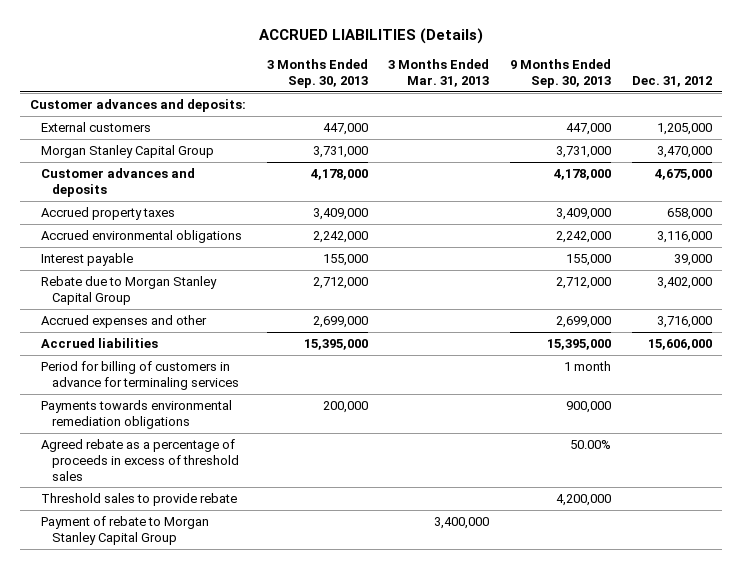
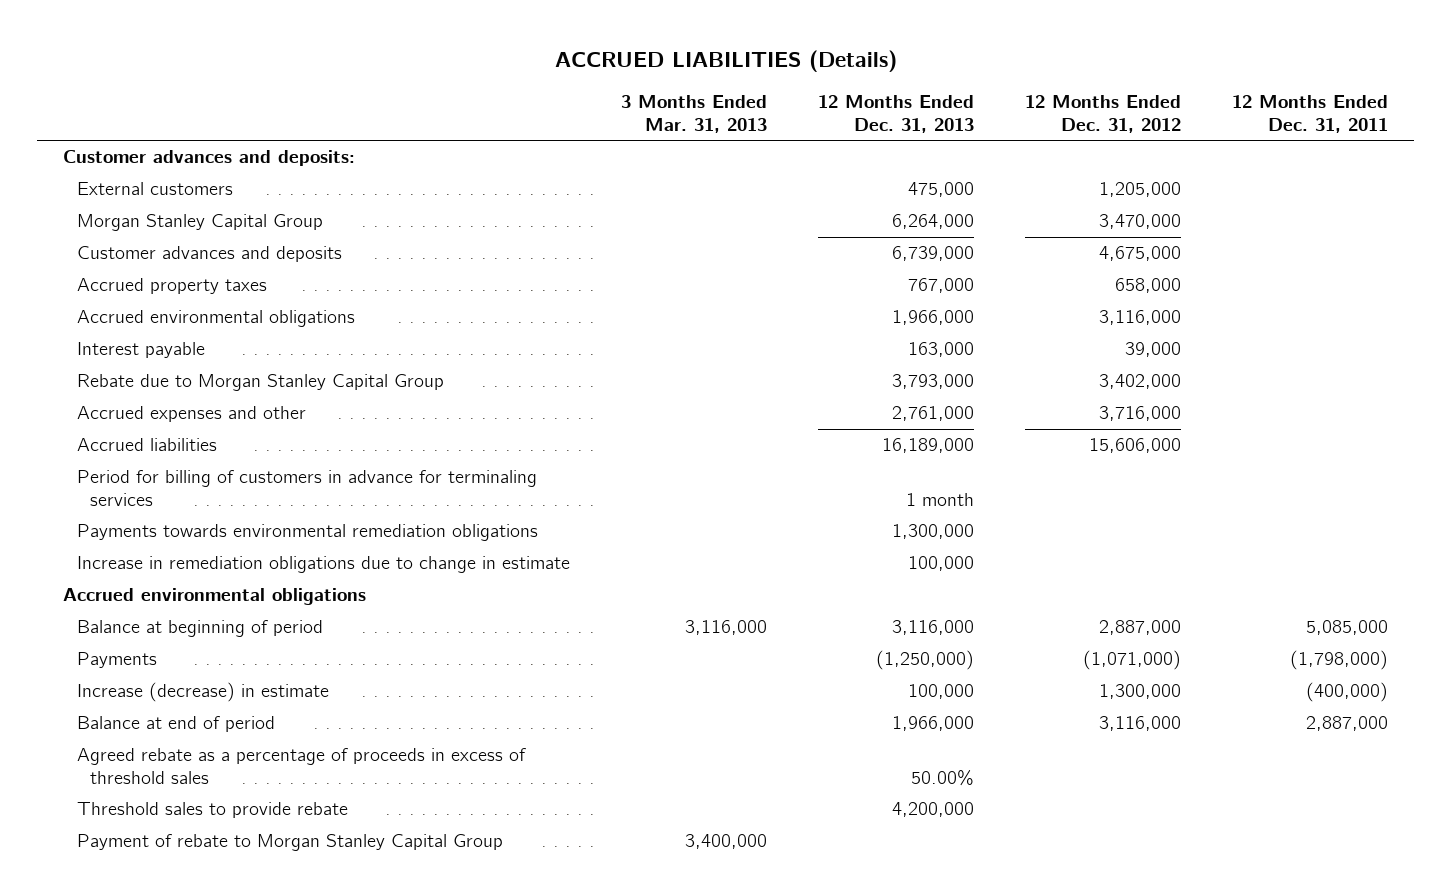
- | 3 Months Ended Sep. 30, 2013 | 3 Months Ended Mar. 31, 2013 | 9 Months Ended Sep. 30, 2013 | Dec. 31, 2012
+ | 3 Months Ended Mar. 31, 2013 | 12 Months Ended Dec. 31, 2013 | 12 Months Ended Dec. 31, 2012 | 12 Months Ended Dec. 31, 2011
+ Increase in remediation obligations due to change in estimate | | 100,000 | |
+ Accrued environmental obligations
+ Balance at beginning of period | 3,116,000 | 3,116,000 | 2,887,000 | 5,085,000
+ Payments | | (1,250,000) | (1,071,000) | (1,798,000)
+ Increase (decrease) in estimate | | 100,000 | 1,300,000 | (400,000)
+ Balance at end of period | | 1,966,000 | 3,116,000 | 2,887,000

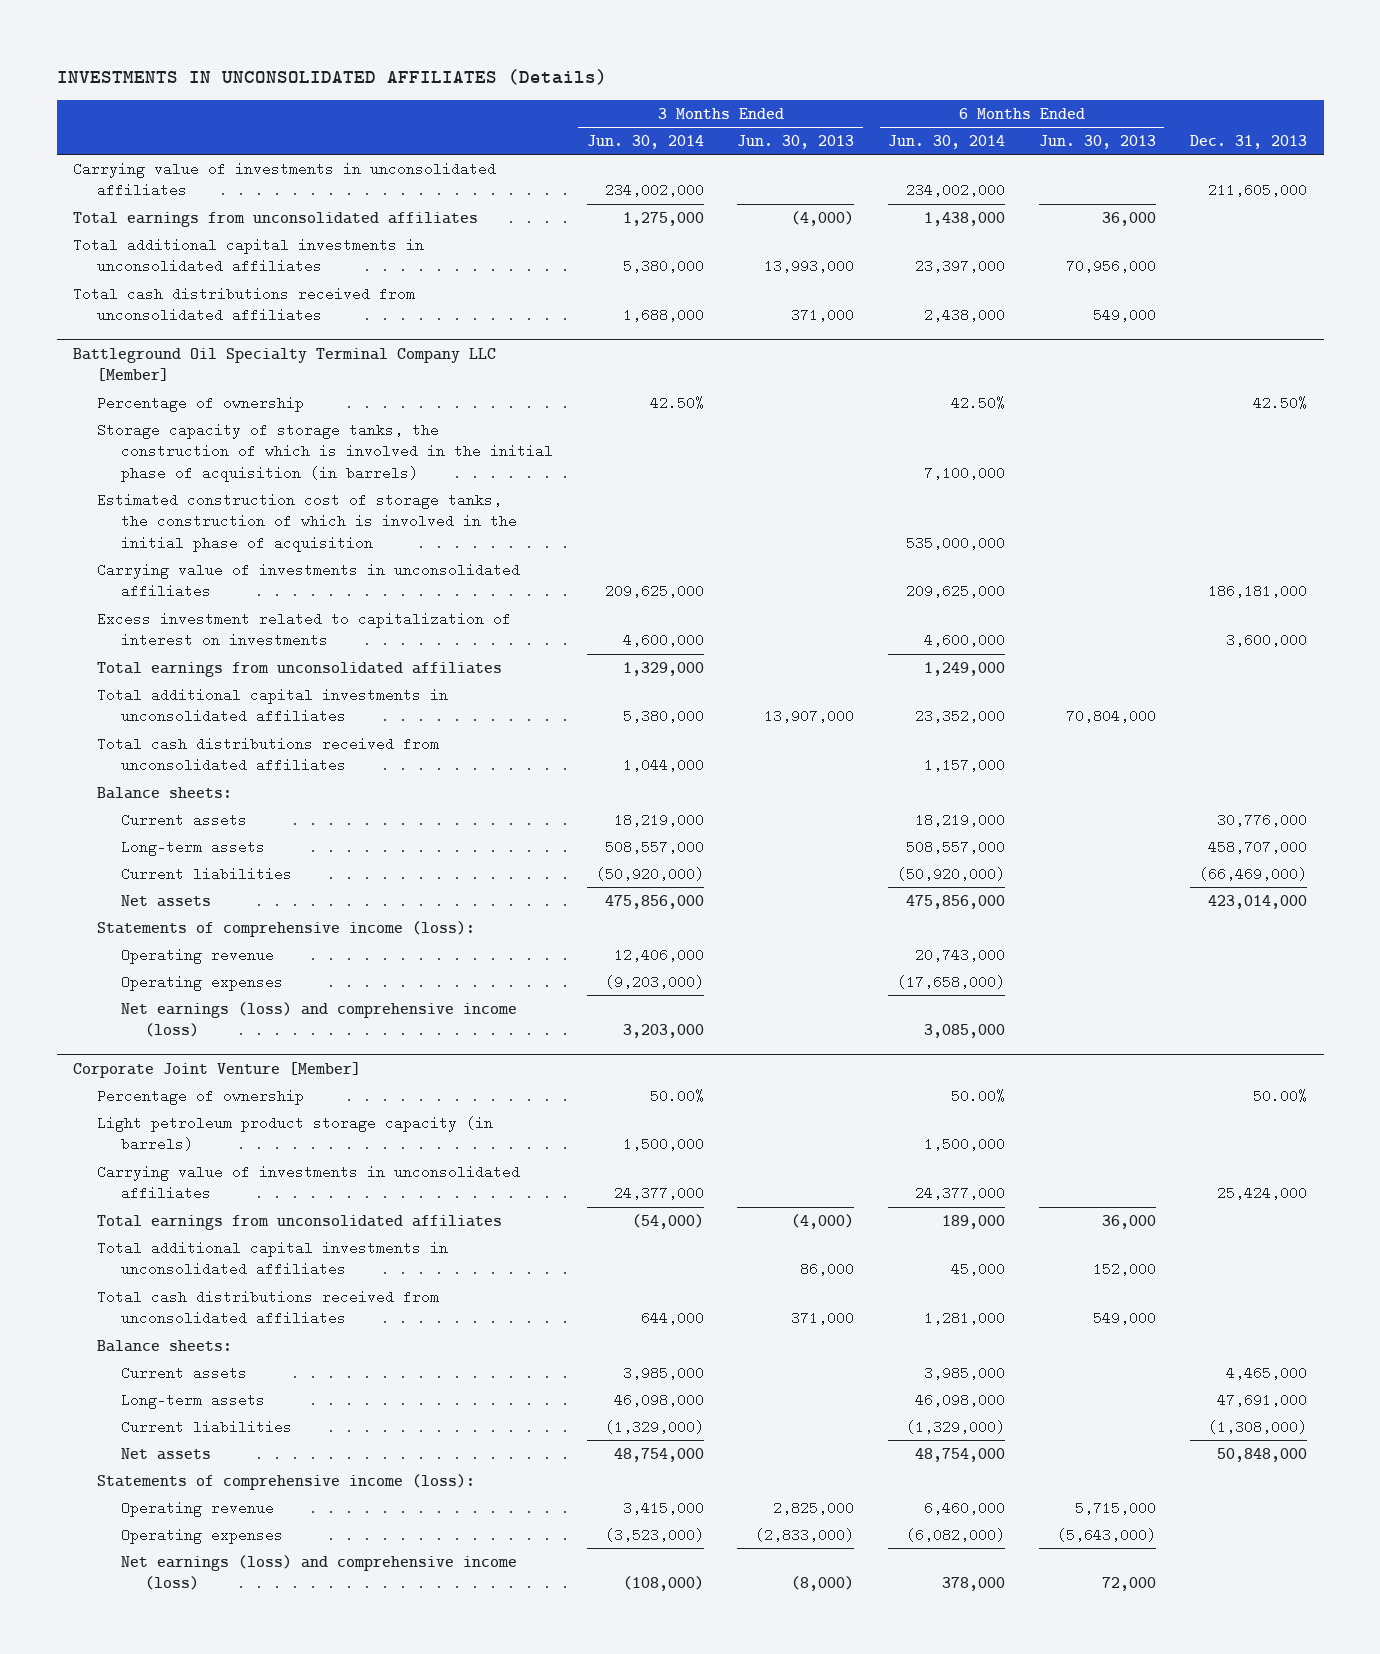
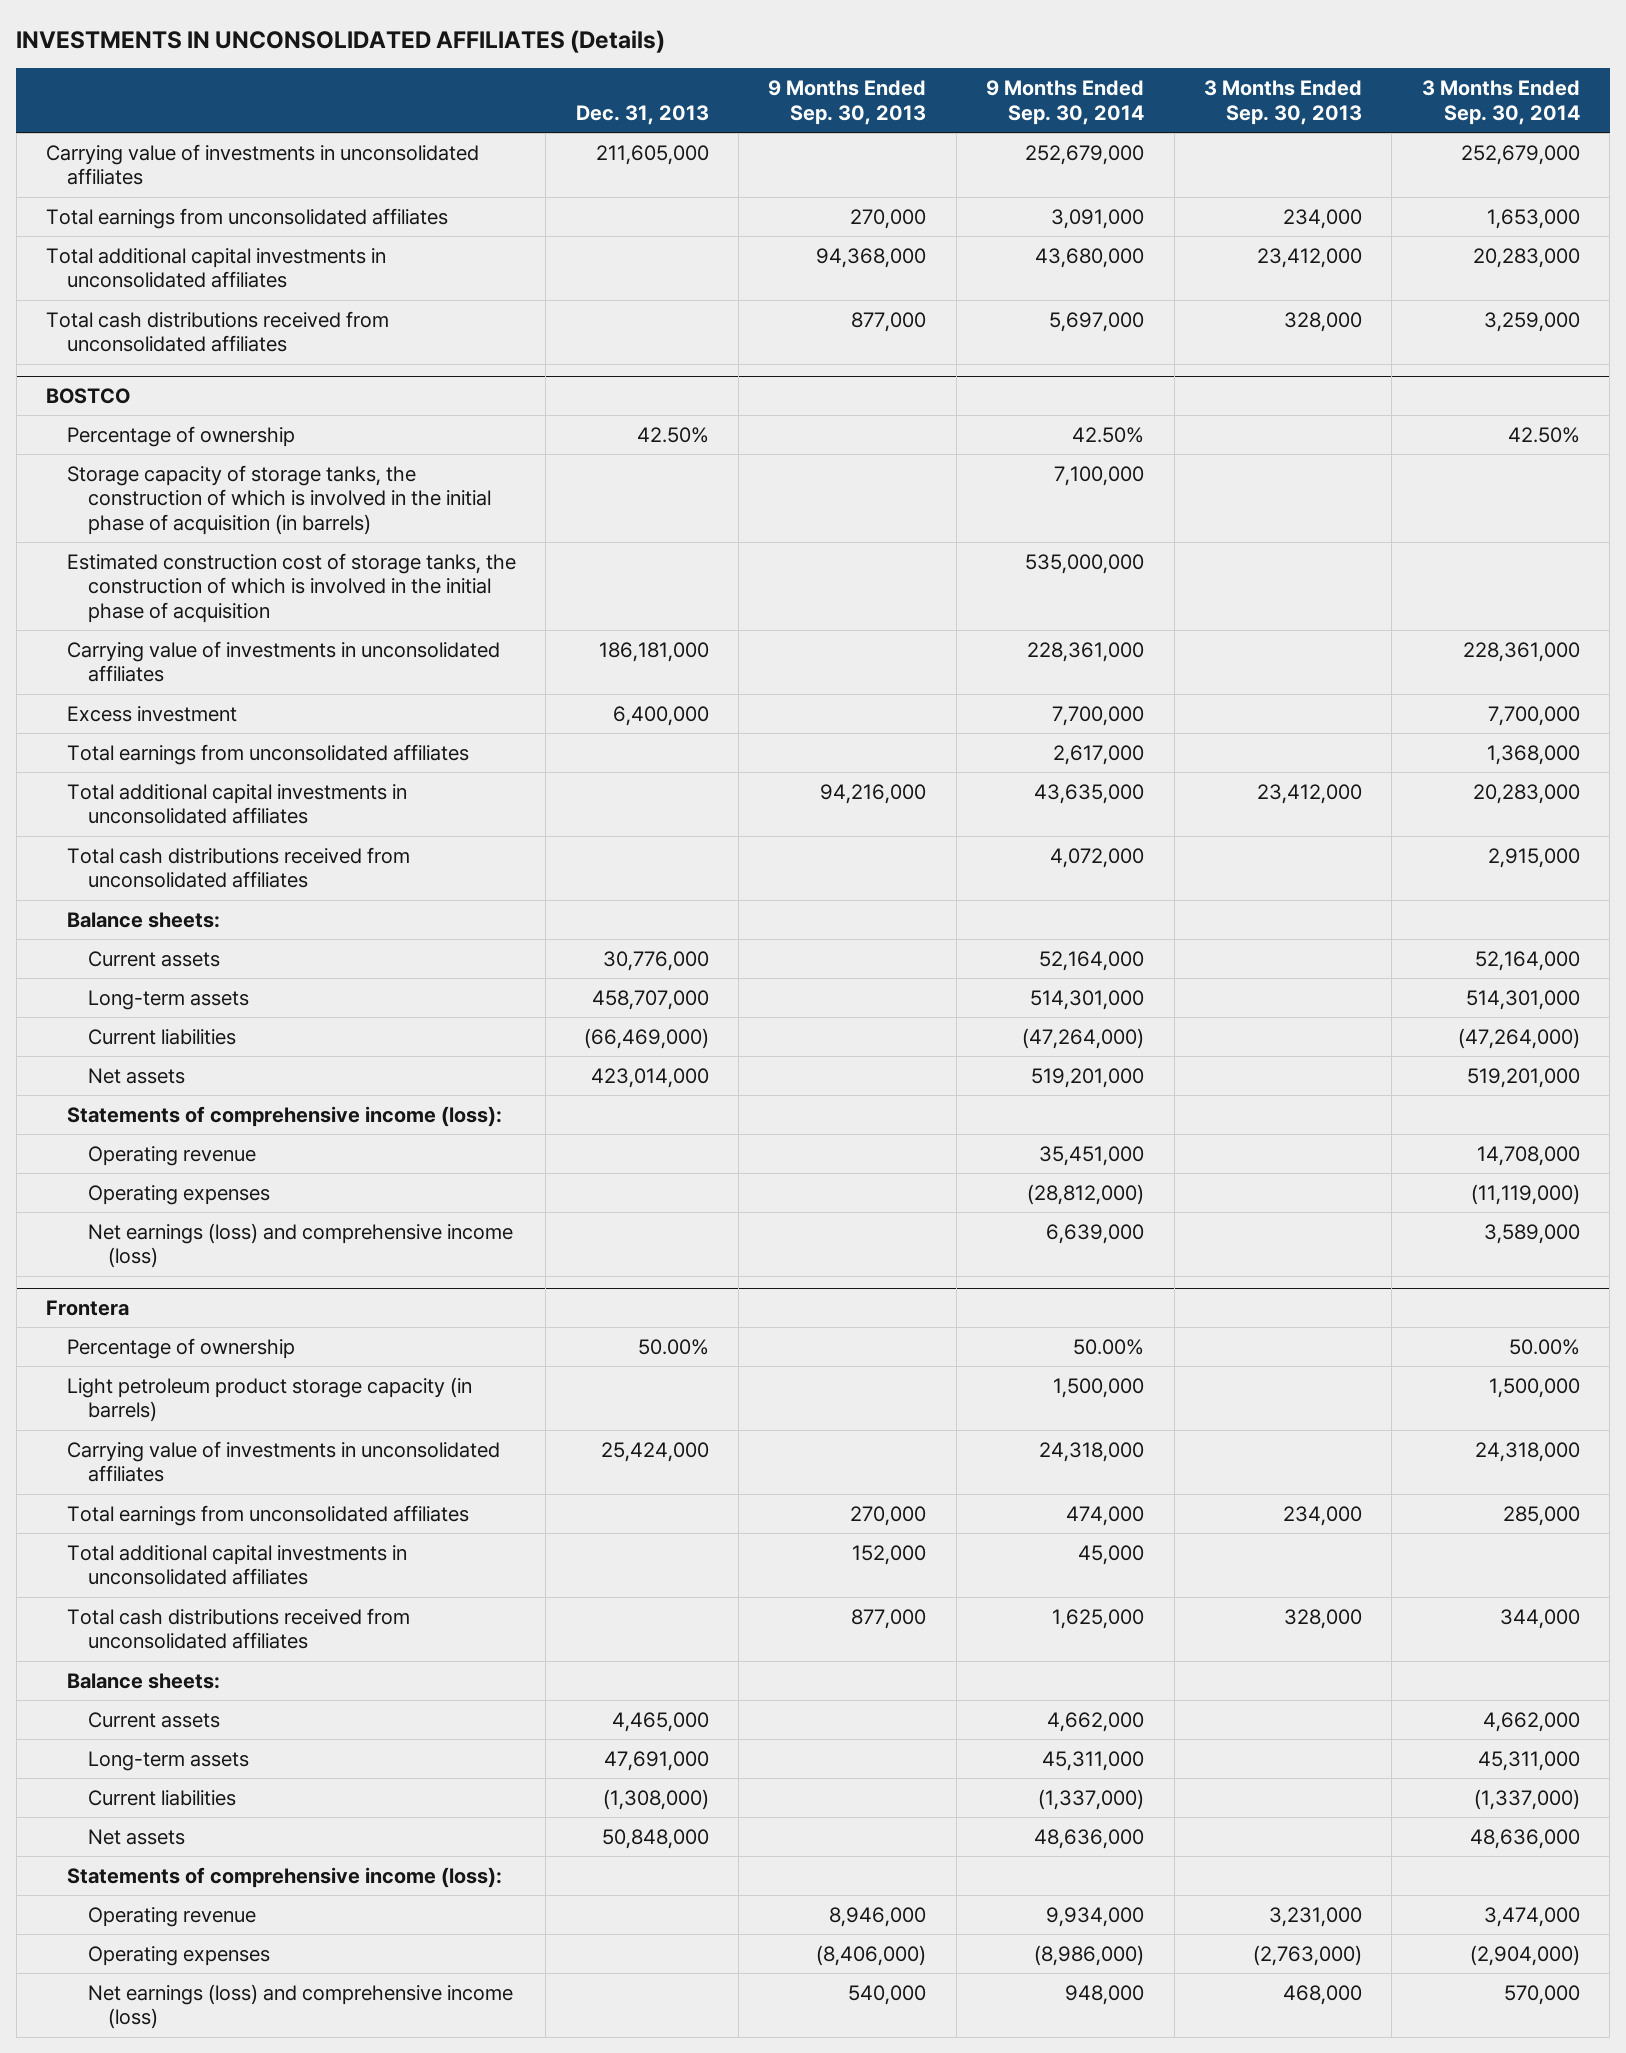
- | 3 Months Ended Jun. 30, 2014 | 3 Months Ended Jun. 30, 2013 | 6 Months Ended Jun. 30, 2014 | 6 Months Ended Jun. 30, 2013 | Dec. 31, 2013
+ | Dec. 31, 2013 | 9 Months Ended Sep. 30, 2013 | 9 Months Ended Sep. 30, 2014 | 3 Months Ended Sep. 30, 2013 | 3 Months Ended Sep. 30, 2014
- Battleground Oil Specialty Terminal Company LLC [Member]
+ BOSTCO
- Excess investment related to capitalization of interest on investments | 4,600,000 | | 4,600,000 | | 3,600,000
+ Excess investment | 6,400,000 | | 7,700,000 | | 7,700,000
- Corporate Joint Venture [Member]
+ Frontera

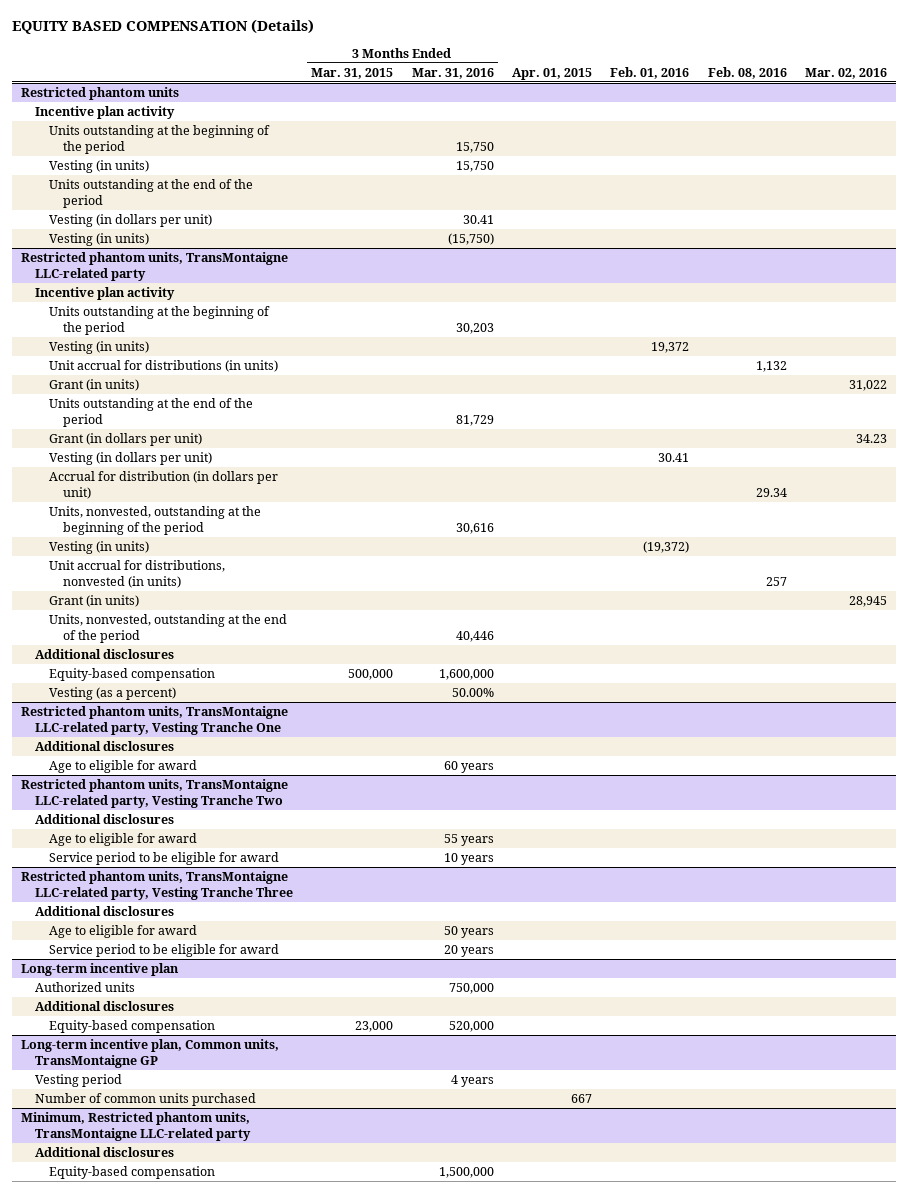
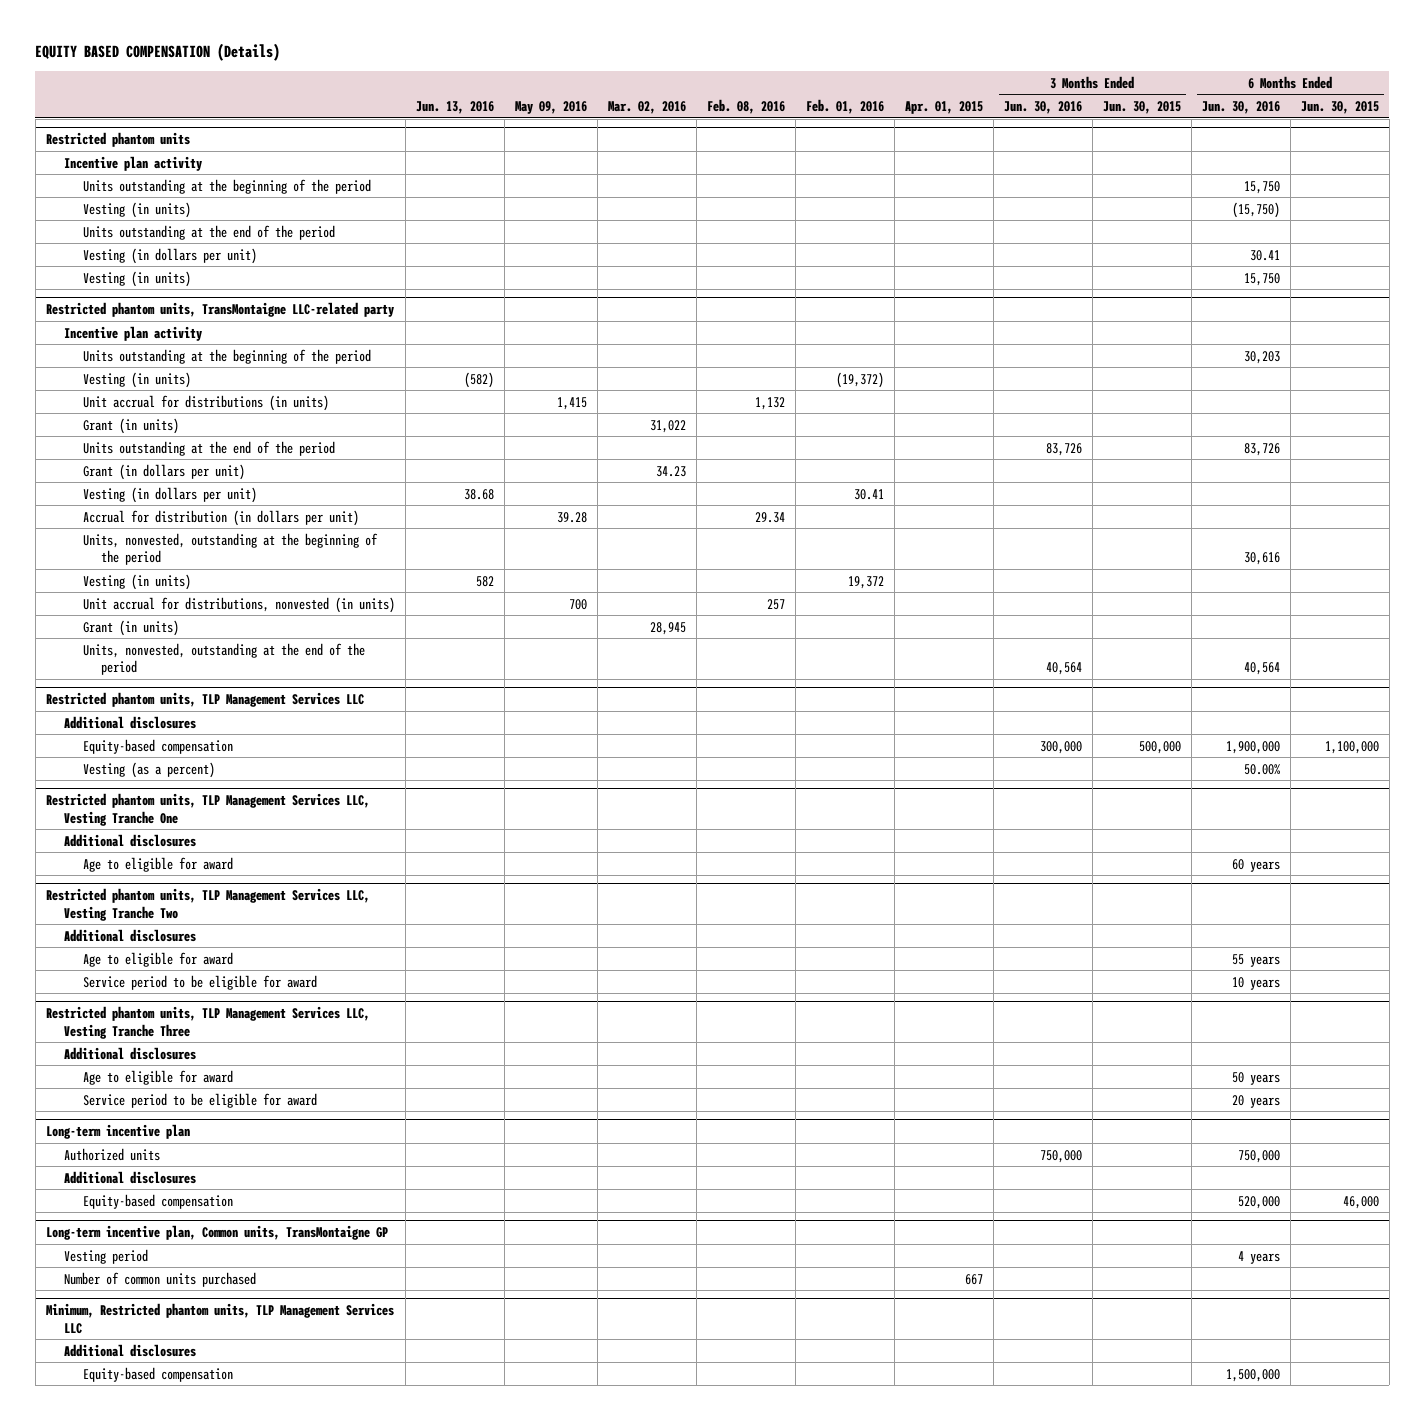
- | 3 Months Ended Mar. 31, 2015 | 3 Months Ended Mar. 31, 2016 | Apr. 01, 2015 | Feb. 01, 2016 | Feb. 08, 2016 | Mar. 02, 2016
+ | Jun. 13, 2016 | May 09, 2016 | Mar. 02, 2016 | Feb. 08, 2016 | Feb. 01, 2016 | Apr. 01, 2015 | 3 Months Ended Jun. 30, 2016 | 3 Months Ended Jun. 30, 2015 | 6 Months Ended Jun. 30, 2016 | 6 Months Ended Jun. 30, 2015
@ Restricted phantom units, TransMontaigne LLC-related party
moved up: Vesting (in units) | (582) | | | | (19,372) | | | | |
moved down: Vesting (in units) | 582 | | | | 19,372 | | | | |
- Additional disclosures
- Equity-based compensation | 500,000 | 1,600,000 | | | |
- Vesting (as a percent) | | 50.00% | | | |
- Restricted phantom units, TransMontaigne LLC-related party, Vesting Tranche One
+ Restricted phantom units, TLP Management Services LLC
+ Additional disclosures
+ Equity-based compensation | | | | | | | 300,000 | 500,000 | 1,900,000 | 1,100,000
+ Vesting (as a percent) | | | | | | | | | 50.00% |
+ Restricted phantom units, TLP Management Services LLC, Vesting Tranche One
- Restricted phantom units, TransMontaigne LLC-related party, Vesting Tranche Two
+ Restricted phantom units, TLP Management Services LLC, Vesting Tranche Two
- Restricted phantom units, TransMontaigne LLC-related party, Vesting Tranche Three
+ Restricted phantom units, TLP Management Services LLC, Vesting Tranche Three
- Minimum, Restricted phantom units, TransMontaigne LLC-related party
- Additional disclosures
- Equity-based compensation | | 1,500,000 | | | |
+ Minimum, Restricted phantom units, TLP Management Services LLC
+ Additional disclosures
+ Equity-based compensation | | | | | | | | | 1,500,000 |

